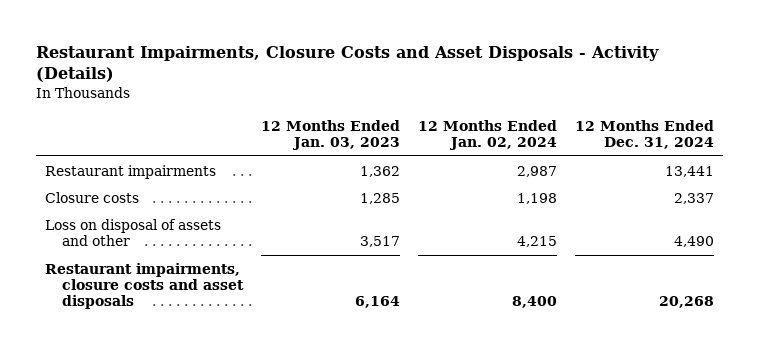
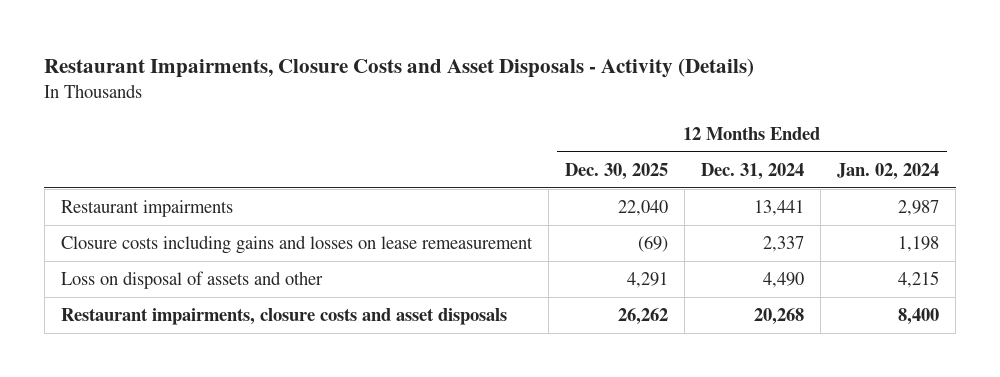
- | 12 Months Ended Jan. 03, 2023 | 12 Months Ended Jan. 02, 2024 | 12 Months Ended Dec. 31, 2024
+ | 12 Months Ended Dec. 30, 2025 | 12 Months Ended Dec. 31, 2024 | 12 Months Ended Jan. 02, 2024
- Closure costs | 1,285 | 1,198 | 2,337
+ Closure costs including gains and losses on lease remeasurement | (69) | 2,337 | 1,198

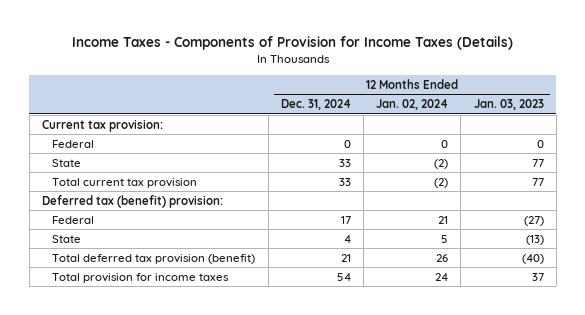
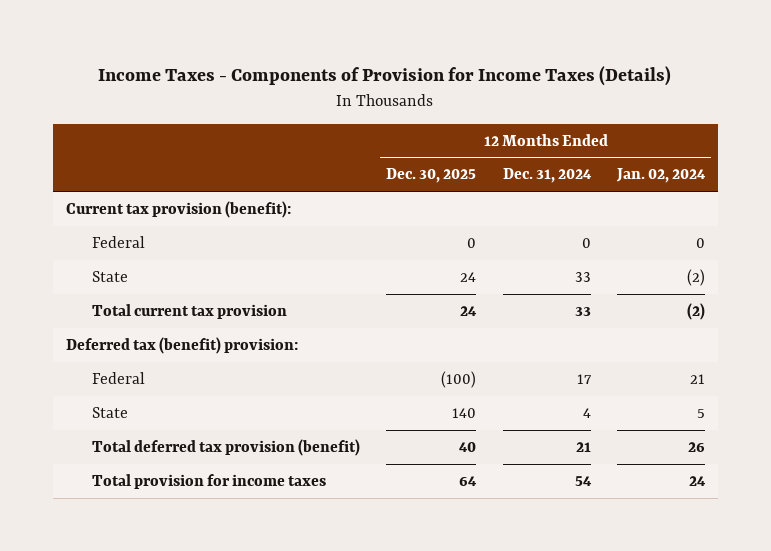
- | 12 Months Ended Dec. 31, 2024 | 12 Months Ended Jan. 02, 2024 | 12 Months Ended Jan. 03, 2023
+ | 12 Months Ended Dec. 30, 2025 | 12 Months Ended Dec. 31, 2024 | 12 Months Ended Jan. 02, 2024
- Current tax provision:
+ Current tax provision (benefit):

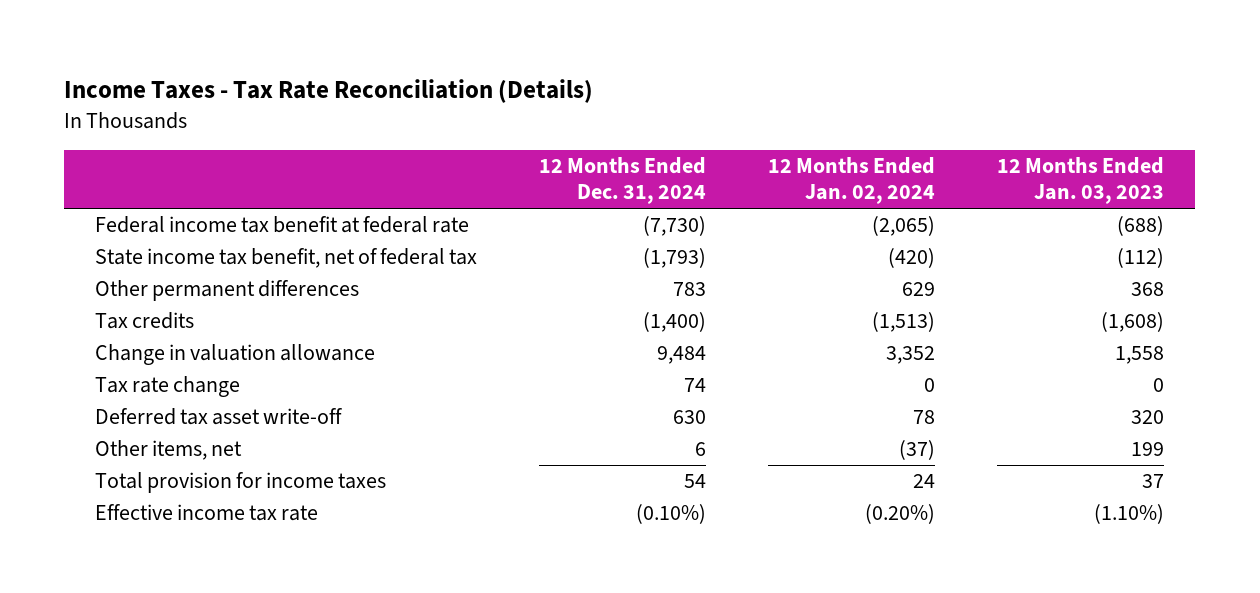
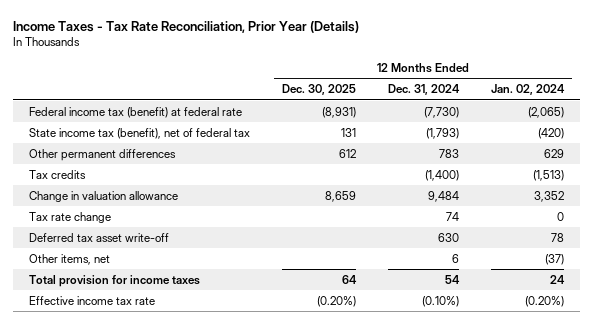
- Income Taxes - Tax Rate Reconciliation (Details)
+ Income Taxes - Tax Rate Reconciliation, Prior Year (Details)
- | 12 Months Ended Dec. 31, 2024 | 12 Months Ended Jan. 02, 2024 | 12 Months Ended Jan. 03, 2023
+ | 12 Months Ended Dec. 30, 2025 | 12 Months Ended Dec. 31, 2024 | 12 Months Ended Jan. 02, 2024
- Federal income tax benefit at federal rate | (7,730) | (2,065) | (688)
- State income tax benefit, net of federal tax | (1,793) | (420) | (112)
+ Federal income tax (benefit) at federal rate | (8,931) | (7,730) | (2,065)
+ State income tax (benefit), net of federal tax | 131 | (1,793) | (420)

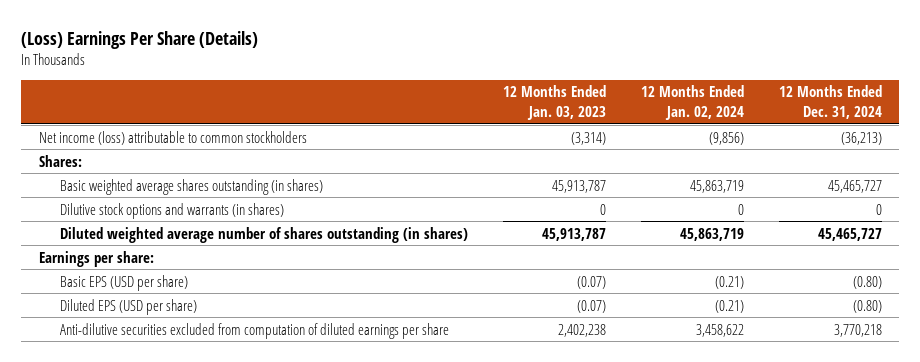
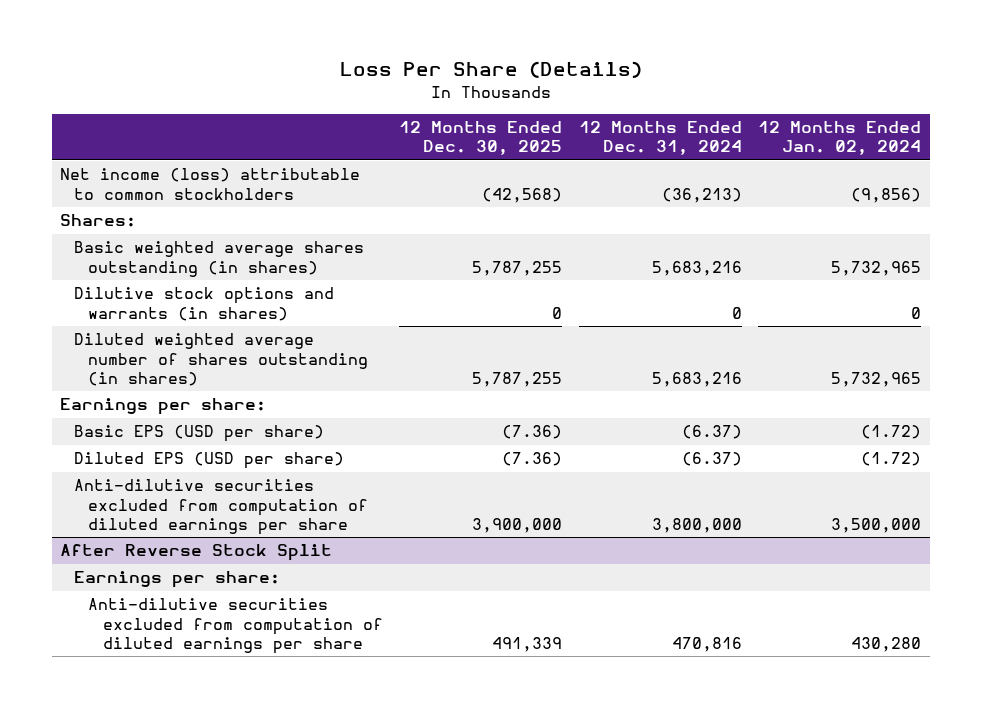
- (Loss) Earnings Per Share (Details)
+ Loss Per Share (Details)
- | 12 Months Ended Jan. 03, 2023 | 12 Months Ended Jan. 02, 2024 | 12 Months Ended Dec. 31, 2024
+ | 12 Months Ended Dec. 30, 2025 | 12 Months Ended Dec. 31, 2024 | 12 Months Ended Jan. 02, 2024
- Basic weighted average shares outstanding (in shares) | 45,913,787 | 45,863,719 | 45,465,727
+ Basic weighted average shares outstanding (in shares) | 5,787,255 | 5,683,216 | 5,732,965
- Diluted weighted average number of shares outstanding (in shares) | 45,913,787 | 45,863,719 | 45,465,727
+ Diluted weighted average number of shares outstanding (in shares) | 5,787,255 | 5,683,216 | 5,732,965
- Basic EPS (USD per share) | (0.07) | (0.21) | (0.80)
- Diluted EPS (USD per share) | (0.07) | (0.21) | (0.80)
- Anti-dilutive securities excluded from computation of diluted earnings per share | 2,402,238 | 3,458,622 | 3,770,218
+ Basic EPS (USD per share) | (7.36) | (6.37) | (1.72)
+ Diluted EPS (USD per share) | (7.36) | (6.37) | (1.72)
+ Anti-dilutive securities excluded from computation of diluted earnings per share | 3,900,000 | 3,800,000 | 3,500,000
+ After Reverse Stock Split
+ Earnings per share:
+ Anti-dilutive securities excluded from computation of diluted earnings per share | 491,339 | 470,816 | 430,280

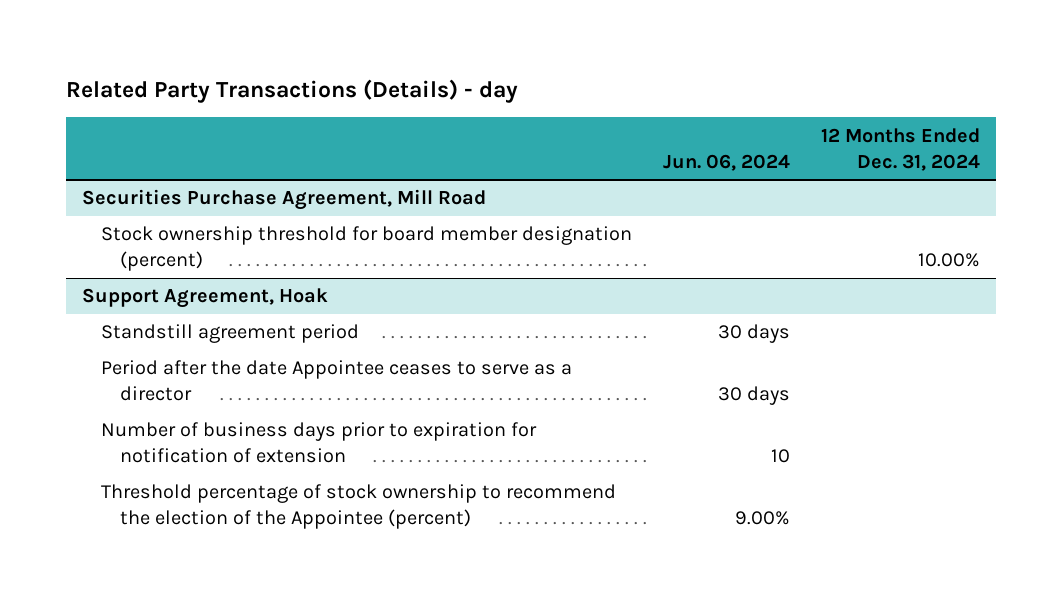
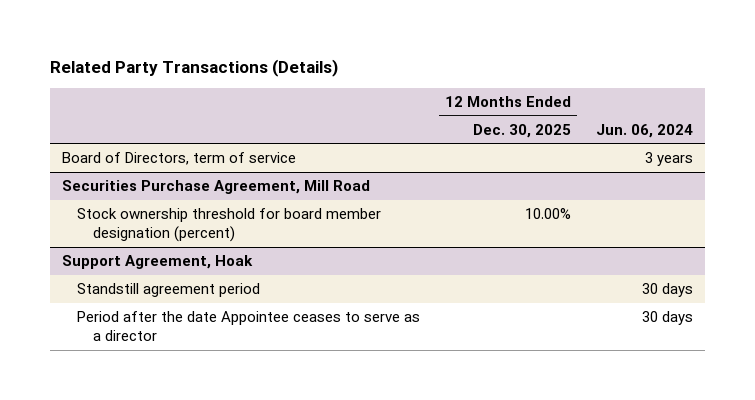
- Related Party Transactions (Details) - day
+ Related Party Transactions (Details)
- | Jun. 06, 2024 | 12 Months Ended Dec. 31, 2024
+ | 12 Months Ended Dec. 30, 2025 | Jun. 06, 2024
+ Board of Directors, term of service | | 3 years
@ Support Agreement, Hoak
- Number of business days prior to expiration for notification of extension | 10 |
- Threshold percentage of stock ownership to recommend the election of the Appointee (percent) | 9.00% |

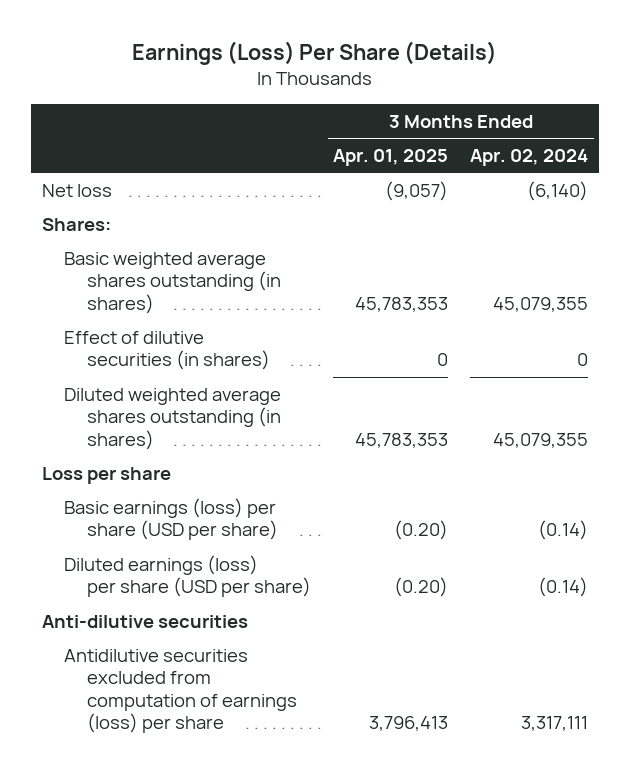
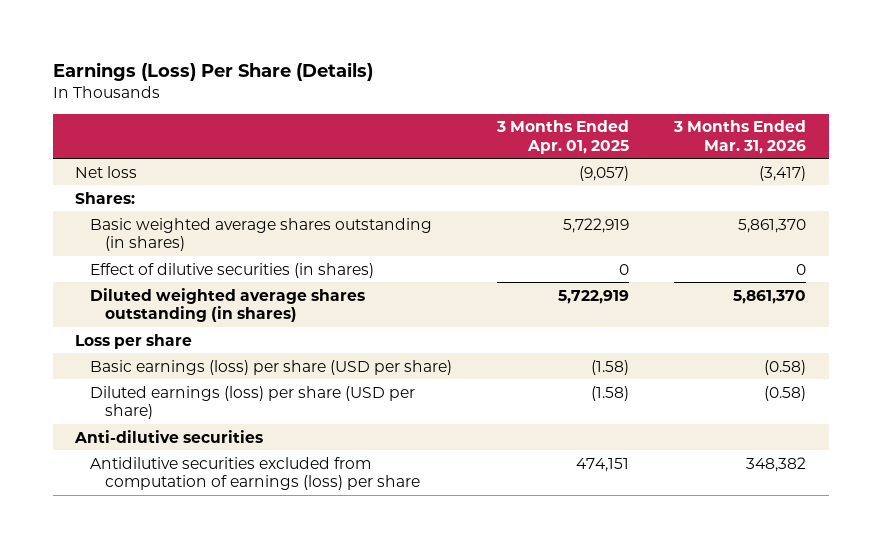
- | 3 Months Ended Apr. 01, 2025 | 3 Months Ended Apr. 02, 2024
+ | 3 Months Ended Apr. 01, 2025 | 3 Months Ended Mar. 31, 2026
- Basic weighted average shares outstanding (in shares) | 45,783,353 | 45,079,355
+ Basic weighted average shares outstanding (in shares) | 5,722,919 | 5,861,370
- Diluted weighted average shares outstanding (in shares) | 45,783,353 | 45,079,355
+ Diluted weighted average shares outstanding (in shares) | 5,722,919 | 5,861,370
- Basic earnings (loss) per share (USD per share) | (0.20) | (0.14)
- Diluted earnings (loss) per share (USD per share) | (0.20) | (0.14)
+ Basic earnings (loss) per share (USD per share) | (1.58) | (0.58)
+ Diluted earnings (loss) per share (USD per share) | (1.58) | (0.58)
- Antidilutive securities excluded from computation of earnings (loss) per share | 3,796,413 | 3,317,111
+ Antidilutive securities excluded from computation of earnings (loss) per share | 474,151 | 348,382

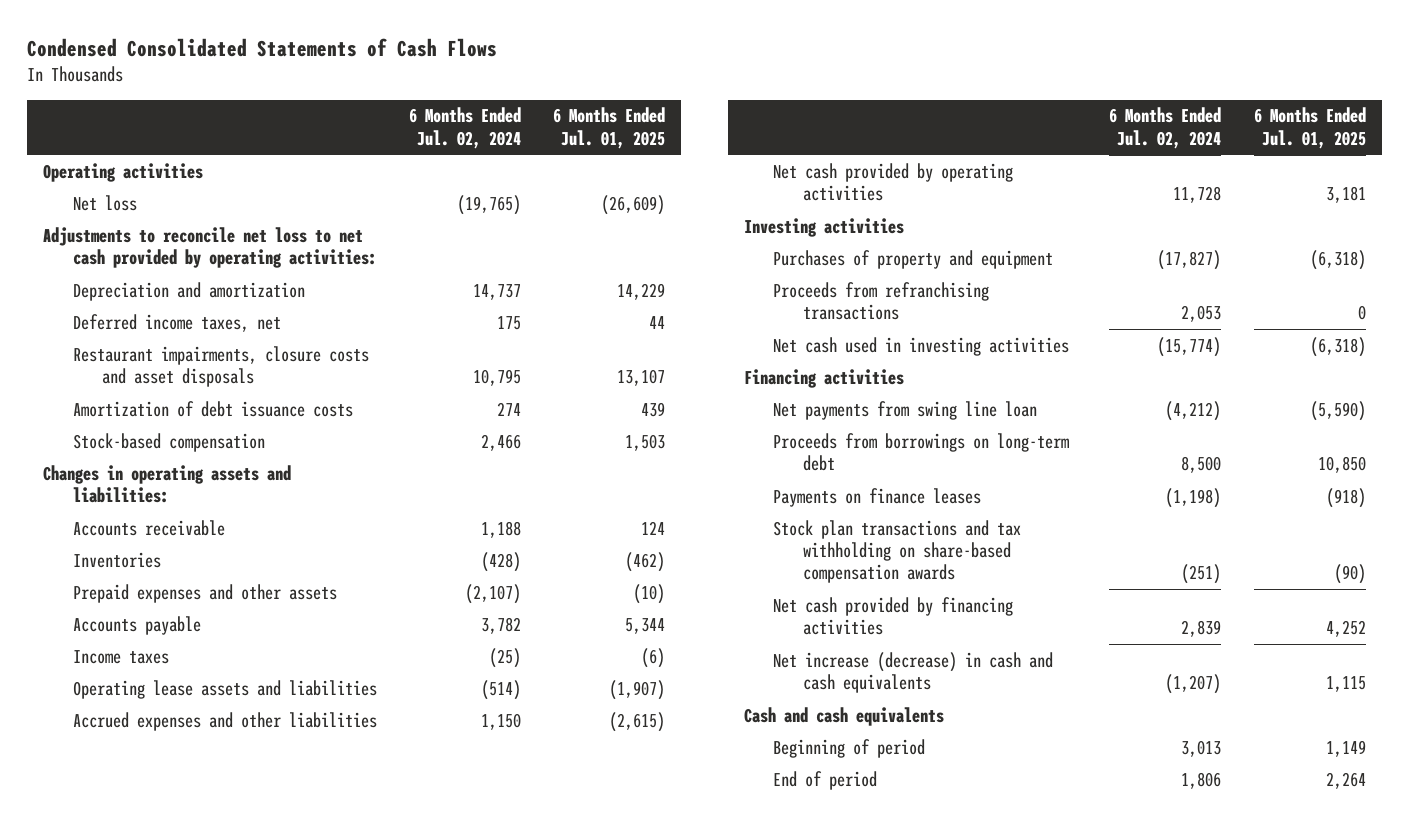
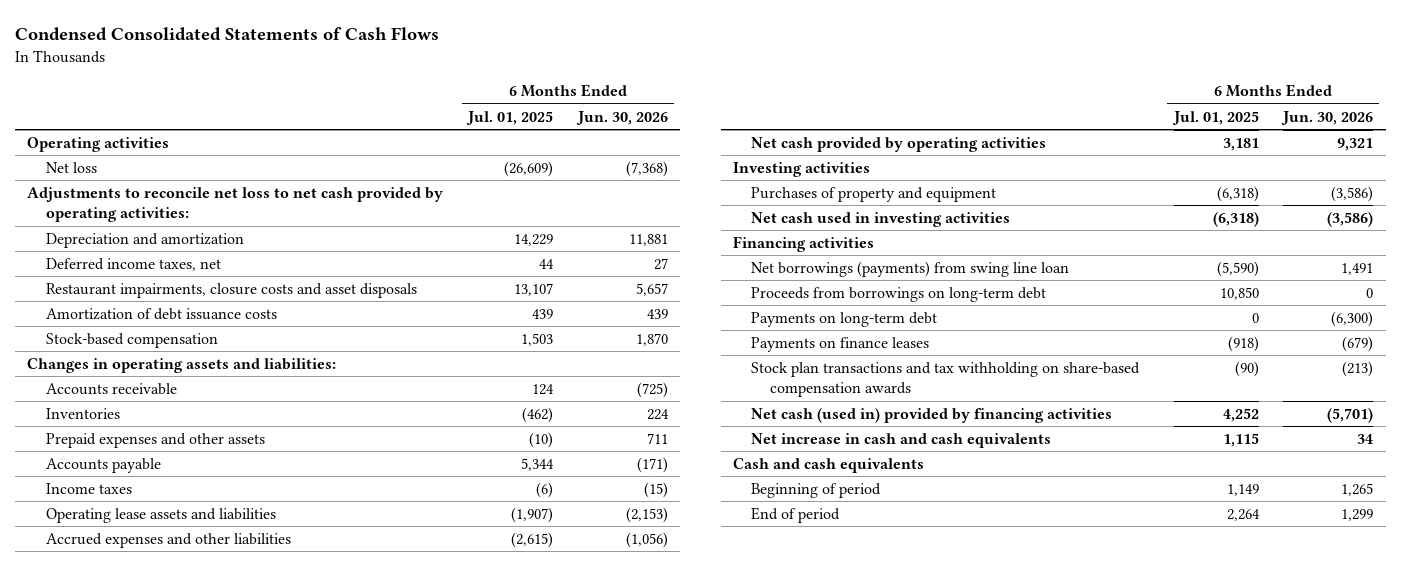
- | 6 Months Ended Jul. 02, 2024 | 6 Months Ended Jul. 01, 2025
+ | 6 Months Ended Jul. 01, 2025 | 6 Months Ended Jun. 30, 2026
- Proceeds from refranchising transactions | 2,053 | 0
- Net payments from swing line loan | (4,212) | (5,590)
+ Net borrowings (payments) from swing line loan | (5,590) | 1,491
+ Payments on long-term debt | 0 | (6,300)
- Net cash provided by financing activities | 2,839 | 4,252
- Net increase (decrease) in cash and cash equivalents | (1,207) | 1,115
+ Net cash (used in) provided by financing activities | 4,252 | (5,701)
+ Net increase in cash and cash equivalents | 1,115 | 34

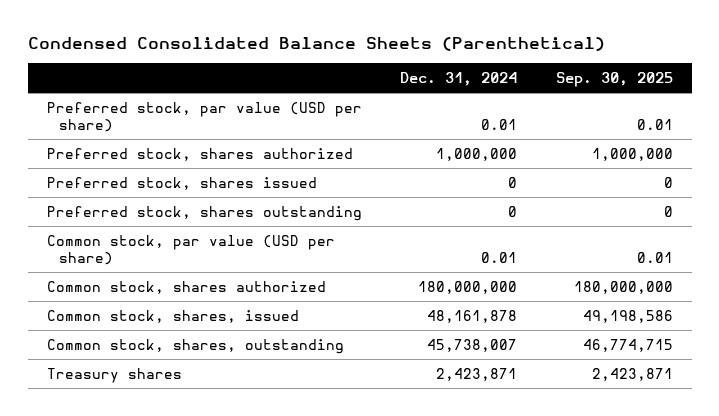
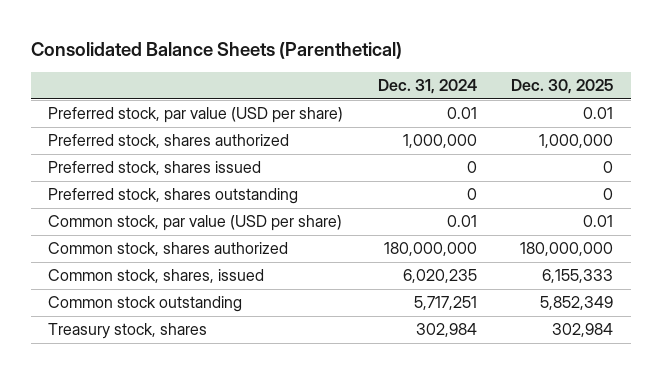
- Condensed Consolidated Balance Sheets (Parenthetical)
+ Consolidated Balance Sheets (Parenthetical)
- | Dec. 31, 2024 | Sep. 30, 2025
+ | Dec. 31, 2024 | Dec. 30, 2025
- Common stock, shares, issued | 48,161,878 | 49,198,586
- Common stock, shares, outstanding | 45,738,007 | 46,774,715
- Treasury shares | 2,423,871 | 2,423,871
+ Common stock, shares, issued | 6,020,235 | 6,155,333
+ Common stock outstanding | 5,717,251 | 5,852,349
+ Treasury stock, shares | 302,984 | 302,984

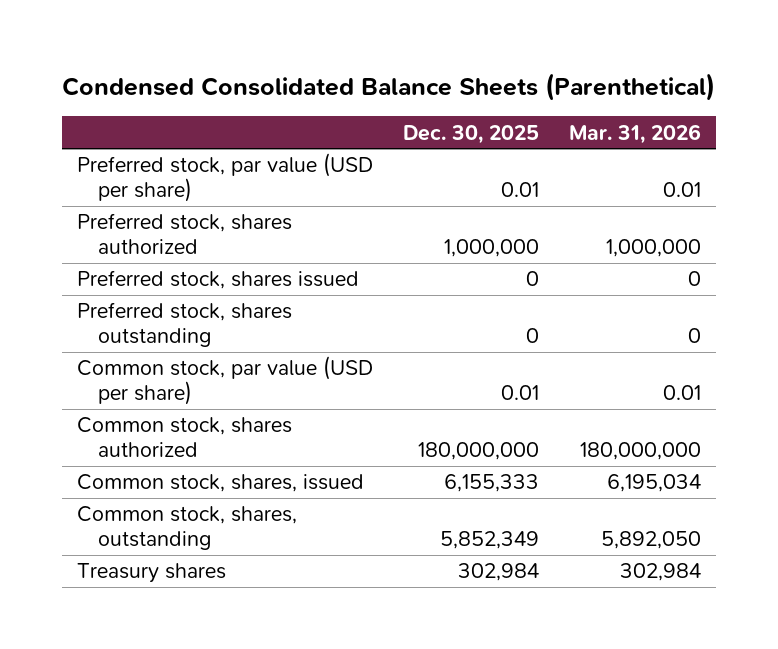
- Consolidated Balance Sheets (Parenthetical)
+ Condensed Consolidated Balance Sheets (Parenthetical)
- | Dec. 31, 2024 | Dec. 30, 2025
+ | Dec. 30, 2025 | Mar. 31, 2026
- Common stock outstanding | 5,717,251 | 5,852,349
- Treasury stock, shares | 302,984 | 302,984
+ Common stock, shares, outstanding | 5,852,349 | 5,892,050
+ Treasury shares | 302,984 | 302,984

